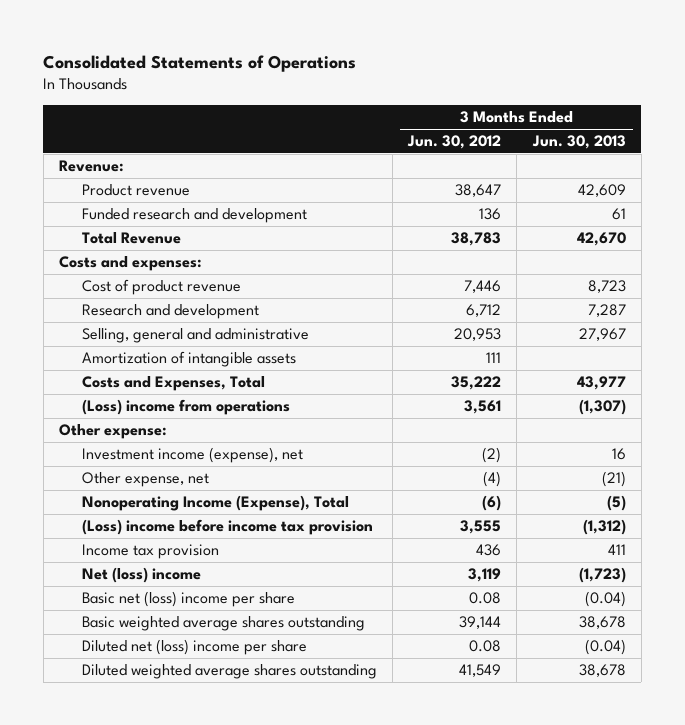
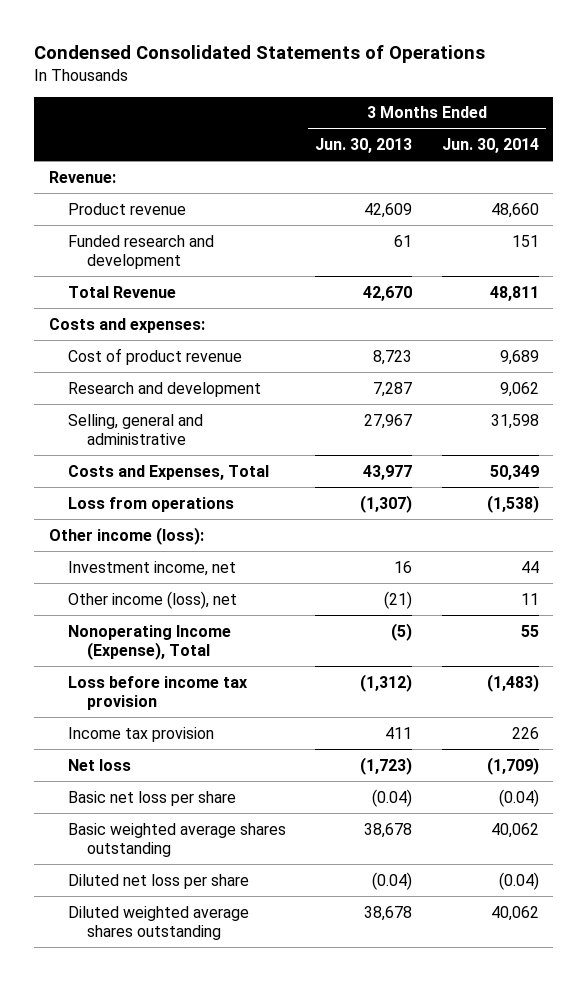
- Consolidated Statements of Operations
+ Condensed Consolidated Statements of Operations
- | 3 Months Ended Jun. 30, 2012 | 3 Months Ended Jun. 30, 2013
+ | 3 Months Ended Jun. 30, 2013 | 3 Months Ended Jun. 30, 2014
- Amortization of intangible assets | 111 |
- (Loss) income from operations | 3,561 | (1,307)
- Other expense:
- Investment income (expense), net | (2) | 16
- Other expense, net | (4) | (21)
+ Loss from operations | (1,307) | (1,538)
+ Other income (loss):
+ Investment income, net | 16 | 44
+ Other income (loss), net | (21) | 11
- (Loss) income before income tax provision | 3,555 | (1,312)
+ Loss before income tax provision | (1,312) | (1,483)
- Net (loss) income | 3,119 | (1,723)
- Basic net (loss) income per share | 0.08 | (0.04)
+ Net loss | (1,723) | (1,709)
+ Basic net loss per share | (0.04) | (0.04)
- Diluted net (loss) income per share | 0.08 | (0.04)
+ Diluted net loss per share | (0.04) | (0.04)

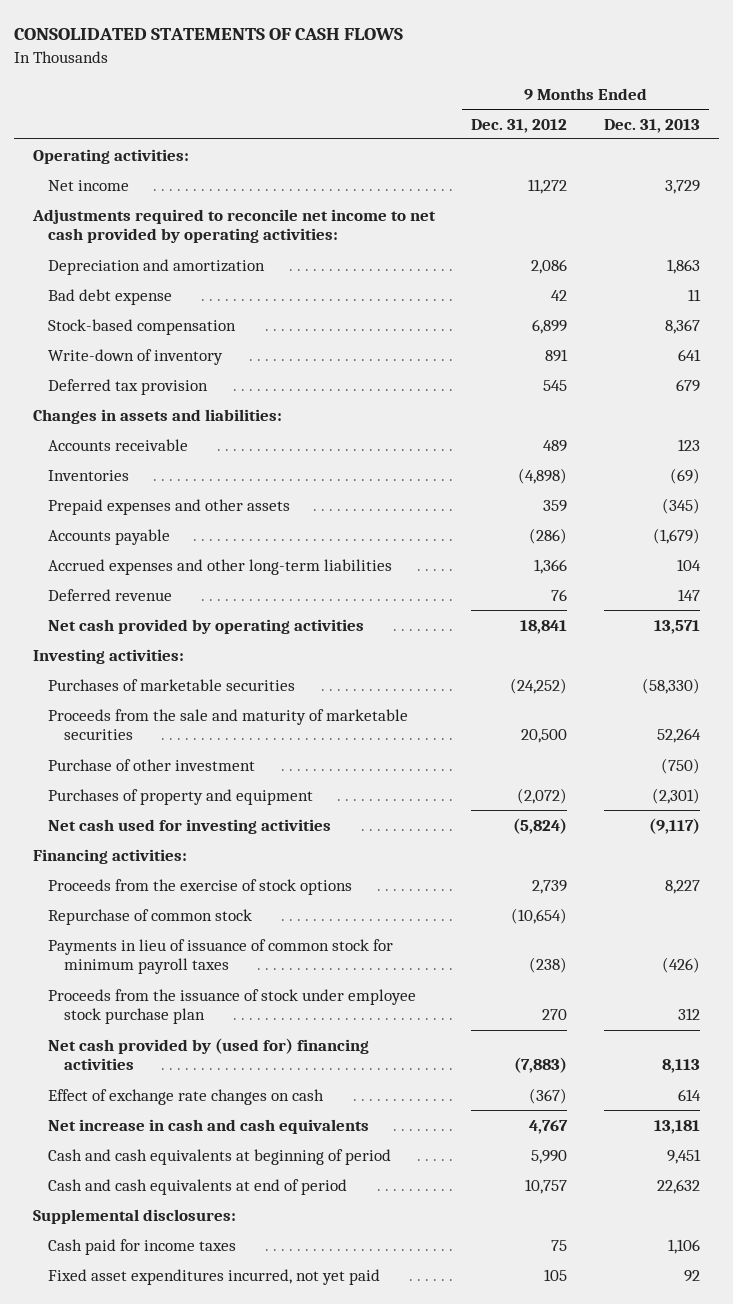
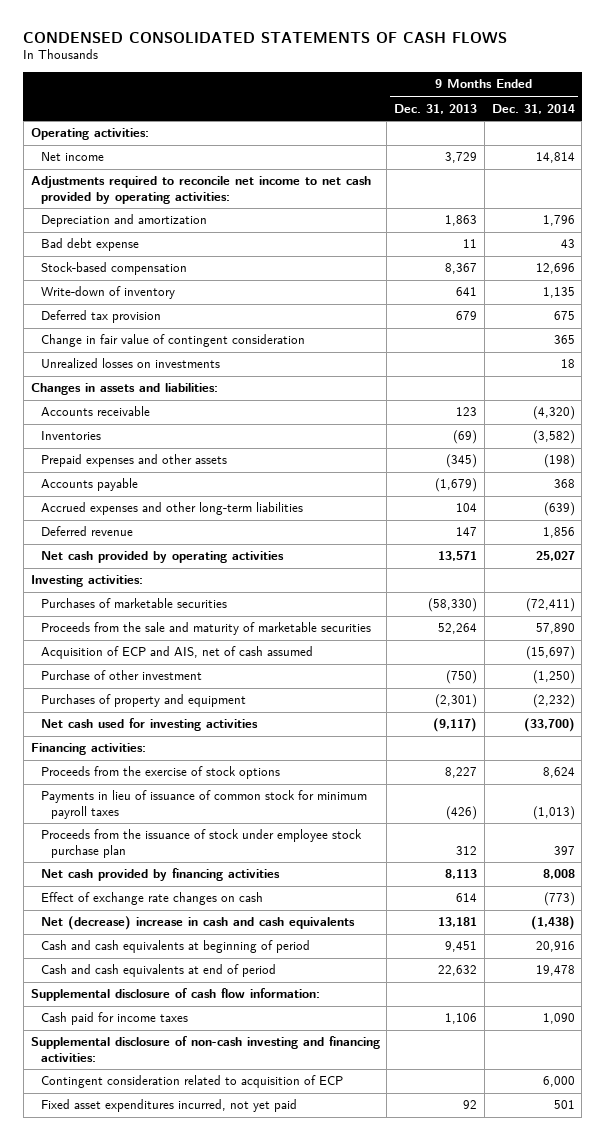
- CONSOLIDATED STATEMENTS OF CASH FLOWS
+ CONDENSED CONSOLIDATED STATEMENTS OF CASH FLOWS
- | 9 Months Ended Dec. 31, 2012 | 9 Months Ended Dec. 31, 2013
+ | 9 Months Ended Dec. 31, 2013 | 9 Months Ended Dec. 31, 2014
+ Change in fair value of contingent consideration | | 365
+ Unrealized losses on investments | | 18
+ Acquisition of ECP and AIS, net of cash assumed | | (15,697)
- Repurchase of common stock | (10,654) |
- Net cash provided by (used for) financing activities | (7,883) | 8,113
+ Net cash provided by financing activities | 8,113 | 8,008
- Net increase in cash and cash equivalents | 4,767 | 13,181
+ Net (decrease) increase in cash and cash equivalents | 13,181 | (1,438)
- Supplemental disclosures:
+ Supplemental disclosure of cash flow information:
+ Supplemental disclosure of non-cash investing and financing activities:
+ Contingent consideration related to acquisition of ECP | | 6,000

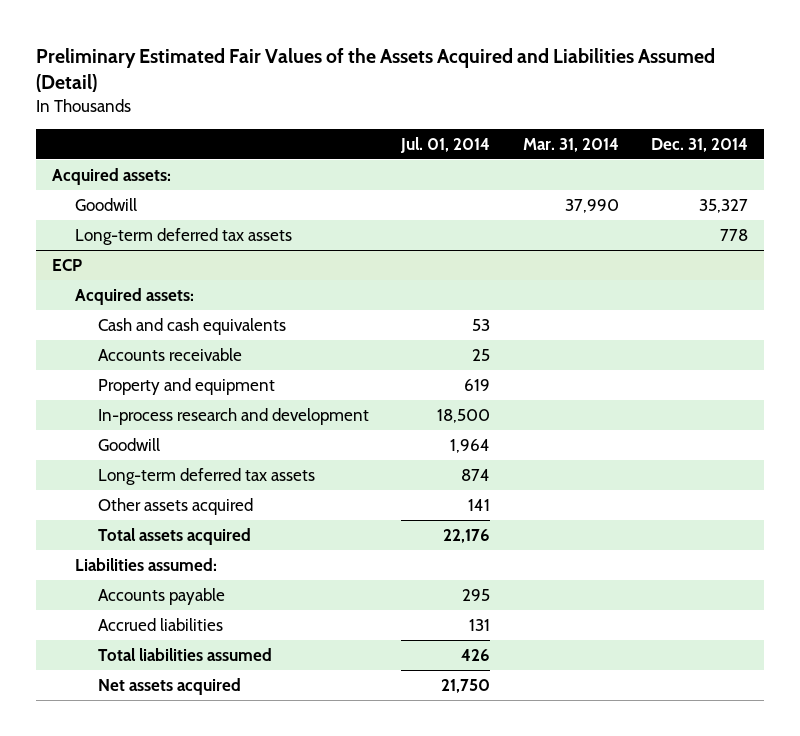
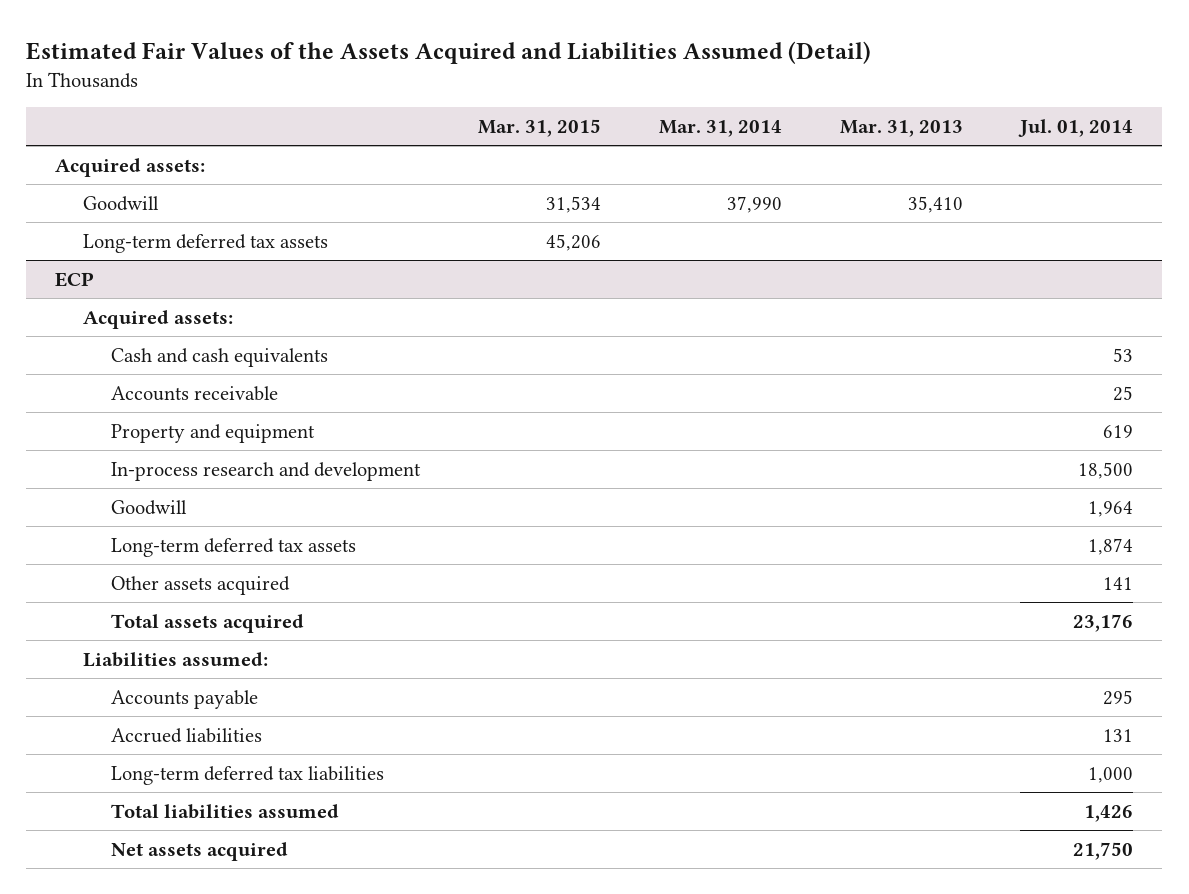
- Preliminary Estimated Fair Values of the Assets Acquired and Liabilities Assumed (Detail)
+ Estimated Fair Values of the Assets Acquired and Liabilities Assumed (Detail)
- | Jul. 01, 2014 | Mar. 31, 2014 | Dec. 31, 2014
+ | Mar. 31, 2015 | Mar. 31, 2014 | Mar. 31, 2013 | Jul. 01, 2014
@ ECP
- Long-term deferred tax assets | 874 | |
+ Long-term deferred tax assets | | | | 1,874
- Total assets acquired | 22,176 | |
+ Total assets acquired | | | | 23,176
- Total liabilities assumed | 426 | |
+ Long-term deferred tax liabilities | | | | 1,000
+ Total liabilities assumed | | | | 1,426

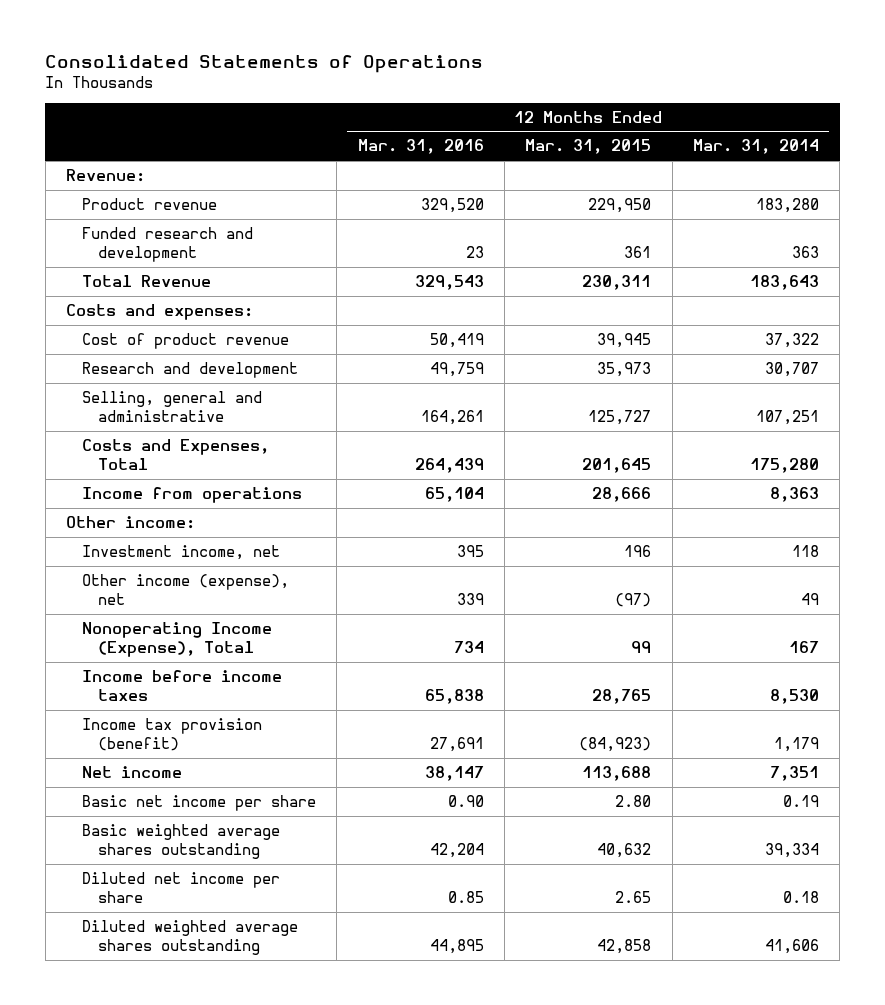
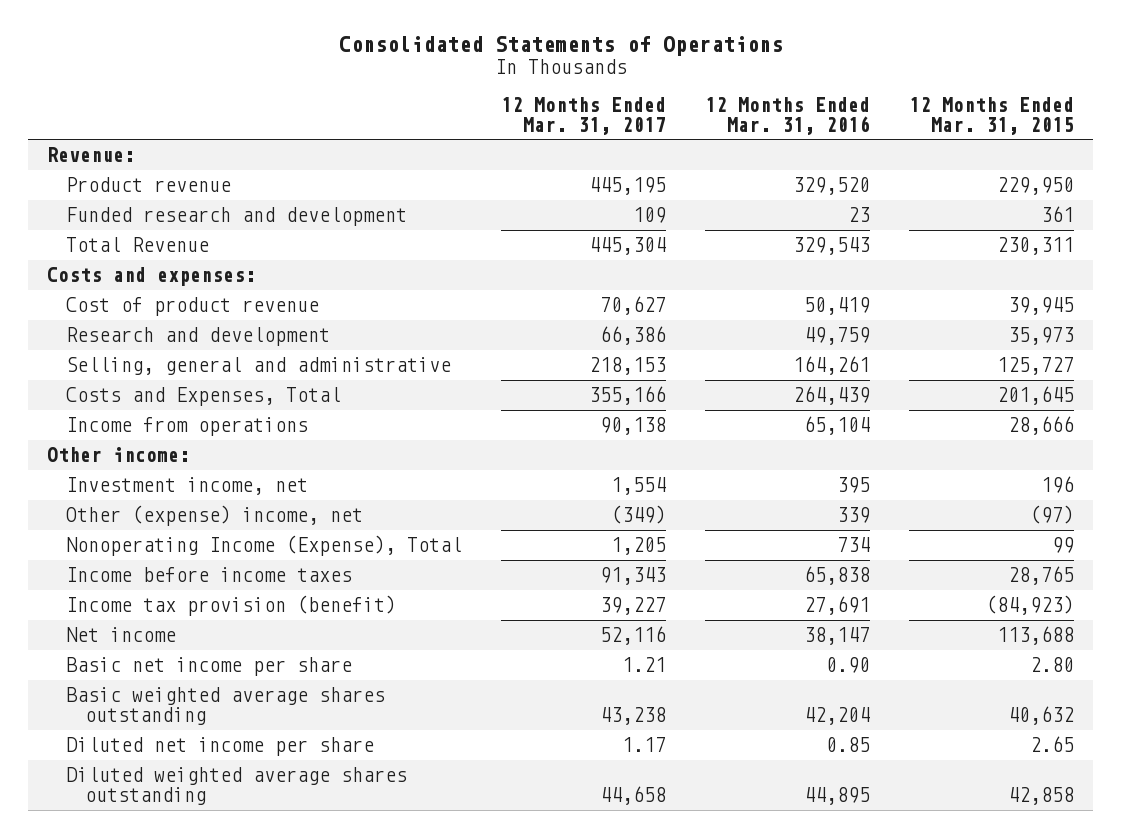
- | 12 Months Ended Mar. 31, 2016 | 12 Months Ended Mar. 31, 2015 | 12 Months Ended Mar. 31, 2014
+ | 12 Months Ended Mar. 31, 2017 | 12 Months Ended Mar. 31, 2016 | 12 Months Ended Mar. 31, 2015
- Other income (expense), net | 339 | (97) | 49
+ Other (expense) income, net | (349) | 339 | (97)

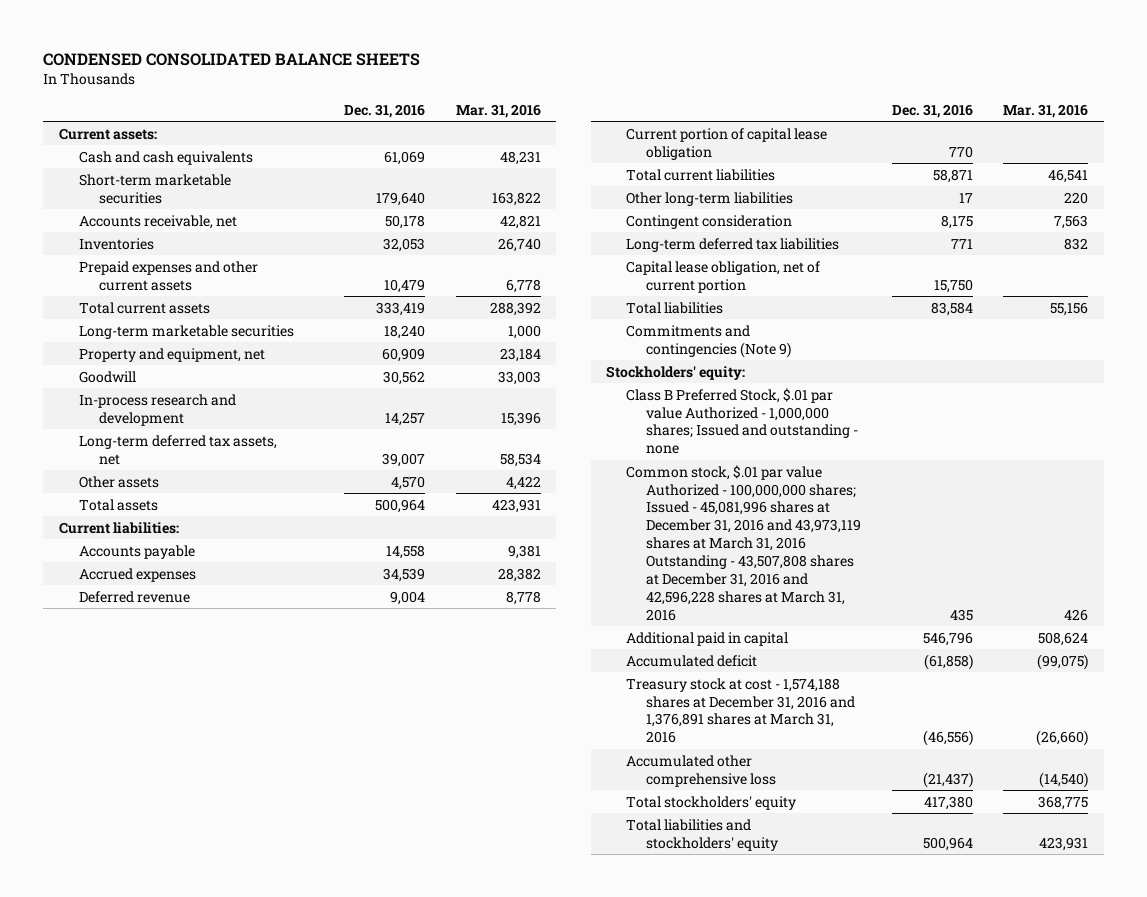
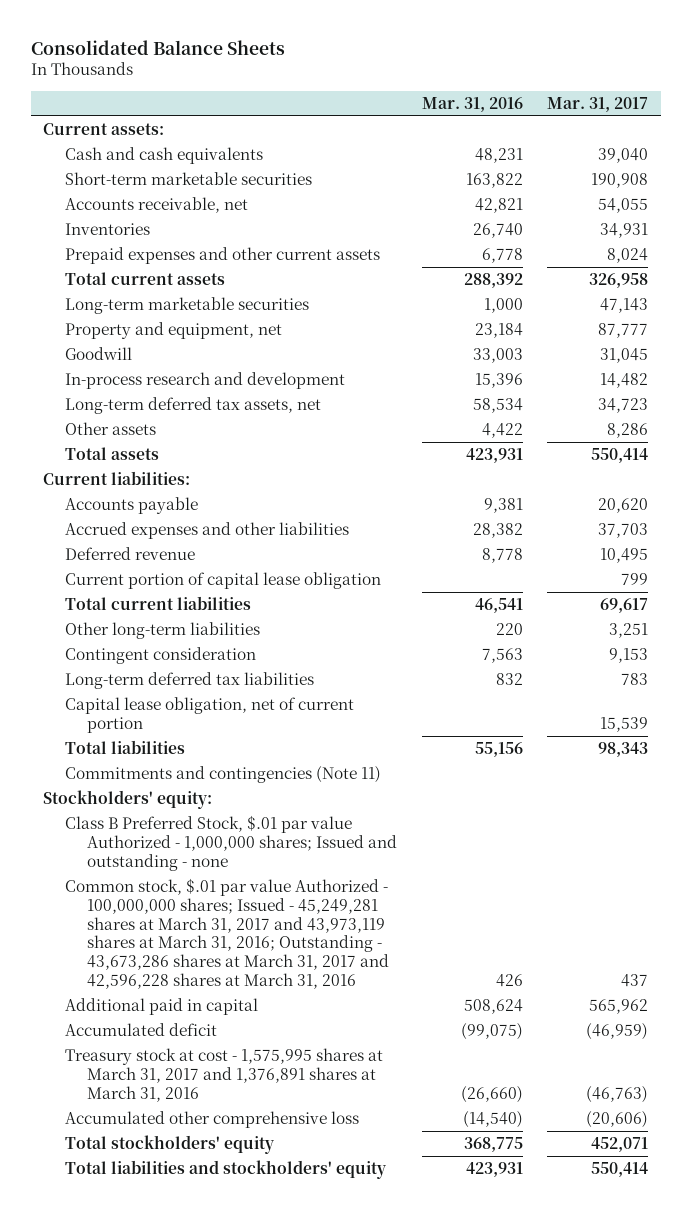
- CONDENSED CONSOLIDATED BALANCE SHEETS
+ Consolidated Balance Sheets
- | Dec. 31, 2016 | Mar. 31, 2016
+ | Mar. 31, 2016 | Mar. 31, 2017
- Accrued expenses | 34,539 | 28,382
+ Accrued expenses and other liabilities | 28,382 | 37,703
- Commitments and contingencies (Note 9)
+ Commitments and contingencies (Note 11)
- Common stock, $.01 par value Authorized - 100,000,000 shares; Issued - 45,081,996 shares at December 31, 2016 and 43,973,119 shares at March 31, 2016 Outstanding - 43,507,808 shares at December 31, 2016 and 42,596,228 shares at March 31, 2016 | 435 | 426
+ Common stock, $.01 par value Authorized - 100,000,000 shares; Issued - 45,249,281 shares at March 31, 2017 and 43,973,119 shares at March 31, 2016; Outstanding - 43,673,286 shares at March 31, 2017 and 42,596,228 shares at March 31, 2016 | 426 | 437
- Treasury stock at cost - 1,574,188 shares at December 31, 2016 and 1,376,891 shares at March 31, 2016 | (46,556) | (26,660)
+ Treasury stock at cost - 1,575,995 shares at March 31, 2017 and 1,376,891 shares at March 31, 2016 | (26,660) | (46,763)

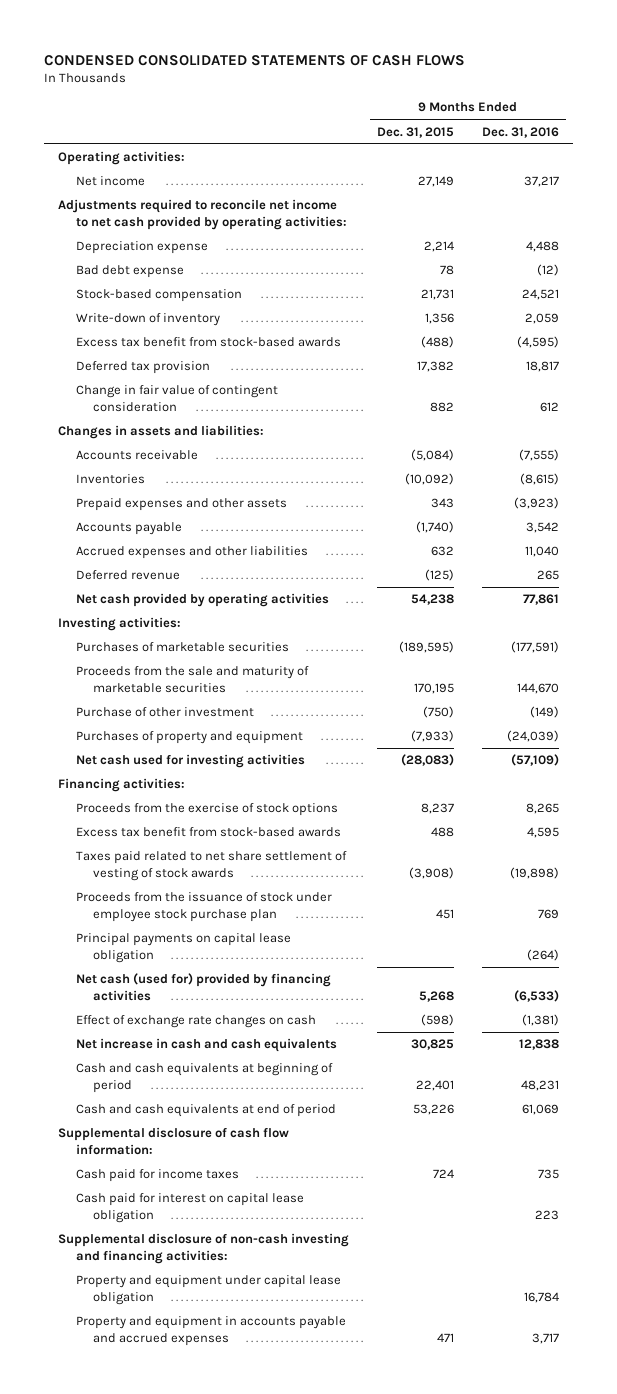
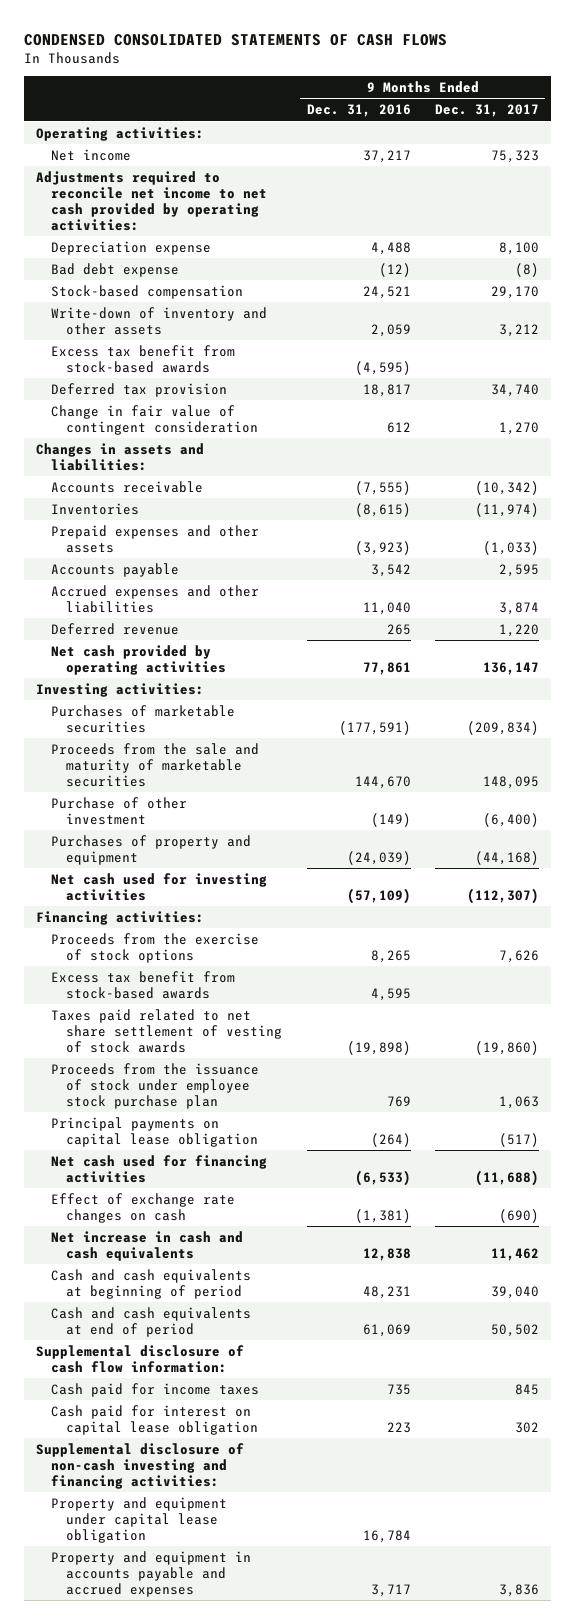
- | 9 Months Ended Dec. 31, 2015 | 9 Months Ended Dec. 31, 2016
+ | 9 Months Ended Dec. 31, 2016 | 9 Months Ended Dec. 31, 2017
- Write-down of inventory | 1,356 | 2,059
+ Write-down of inventory and other assets | 2,059 | 3,212
- Net cash (used for) provided by financing activities | 5,268 | (6,533)
+ Net cash used for financing activities | (6,533) | (11,688)

